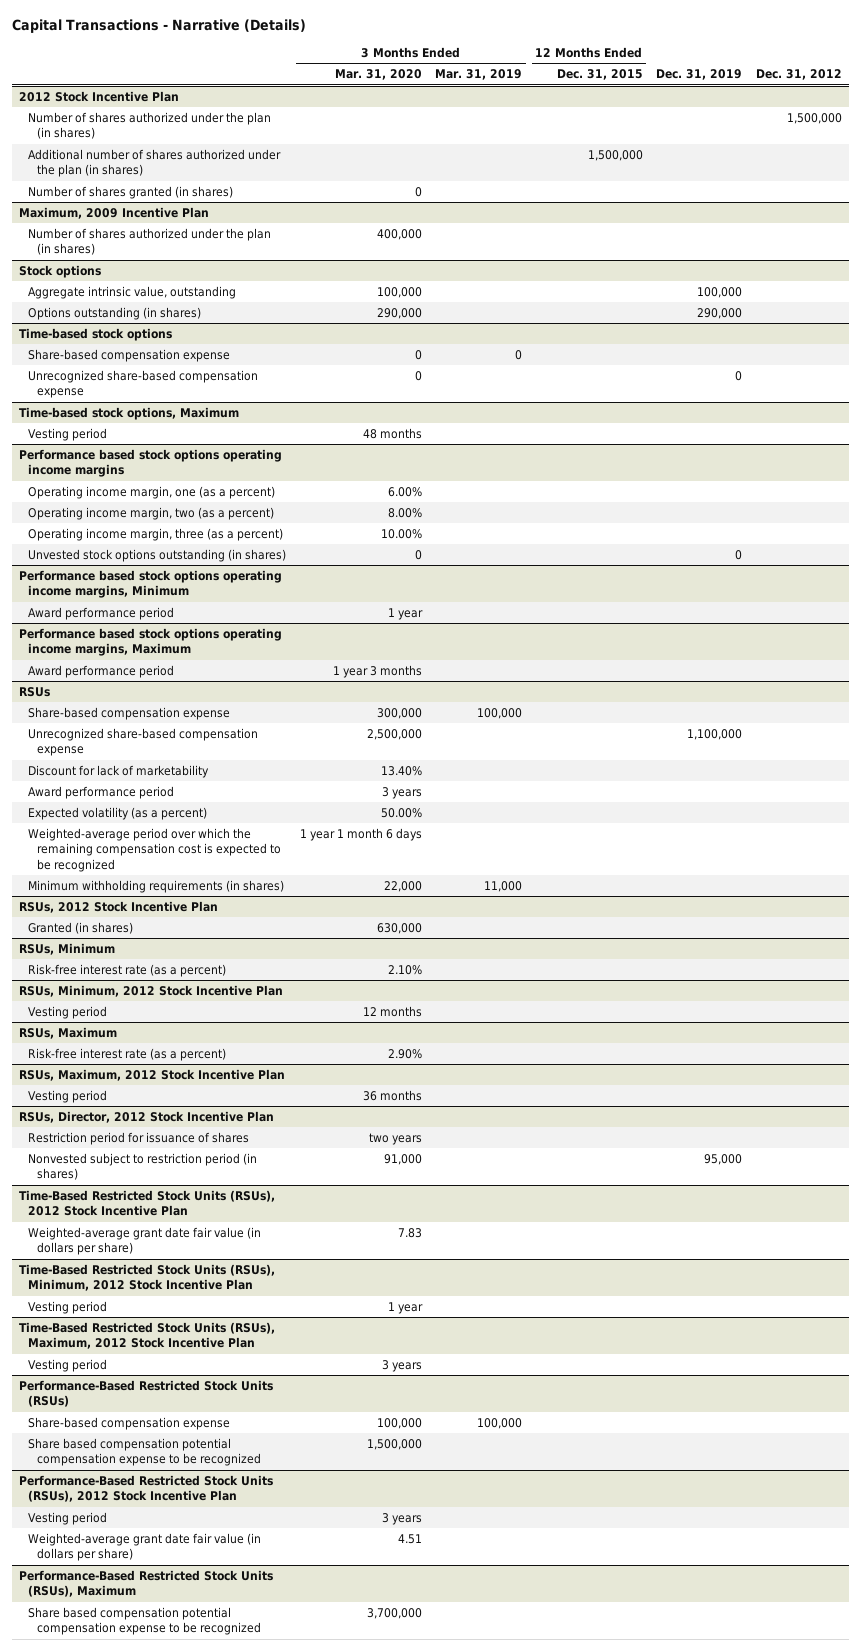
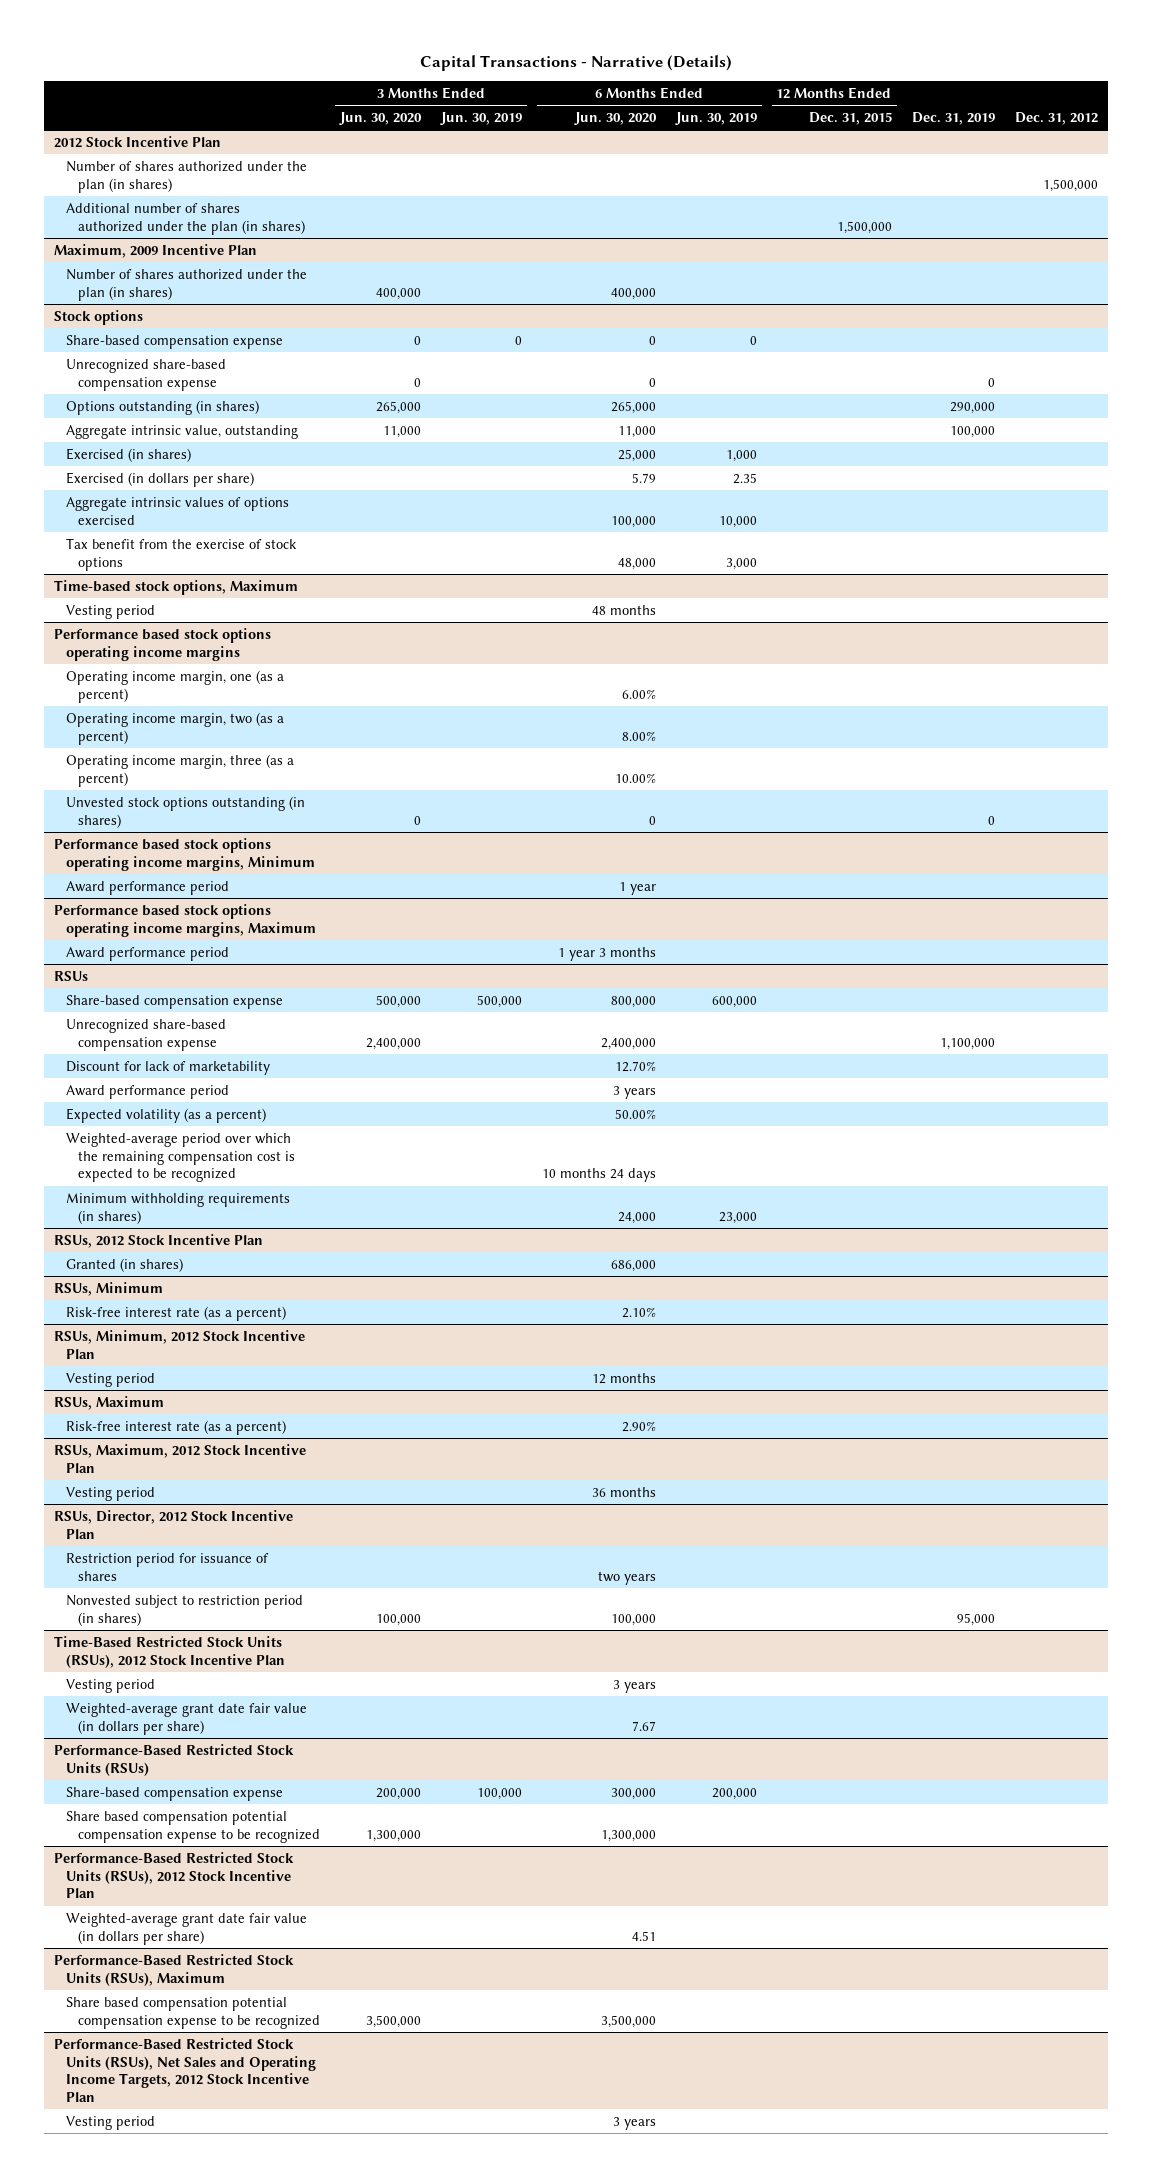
- | 3 Months Ended Mar. 31, 2020 | 3 Months Ended Mar. 31, 2019 | 12 Months Ended Dec. 31, 2015 | Dec. 31, 2019 | Dec. 31, 2012
+ | 3 Months Ended Jun. 30, 2020 | 3 Months Ended Jun. 30, 2019 | 6 Months Ended Jun. 30, 2020 | 6 Months Ended Jun. 30, 2019 | 12 Months Ended Dec. 31, 2015 | Dec. 31, 2019 | Dec. 31, 2012
@ 2012 Stock Incentive Plan
- Number of shares granted (in shares) | 0 | | | |
@ Stock options
+ Share-based compensation expense | 0 | 0 | 0 | 0 | | |
+ Unrecognized share-based compensation expense | 0 | | 0 | | | 0 |
- Time-based stock options
- Share-based compensation expense | 0 | 0 | | |
- Unrecognized share-based compensation expense | 0 | | | 0 |
@ Stock options
moved down: Aggregate intrinsic value, outstanding | 11,000 | | 11,000 | | | 100,000 |
+ Exercised (in shares) | | | 25,000 | 1,000 | | |
+ Exercised (in dollars per share) | | | 5.79 | 2.35 | | |
+ Aggregate intrinsic values of options exercised | | | 100,000 | 10,000 | | |
+ Tax benefit from the exercise of stock options | | | 48,000 | 3,000 | | |
@ Time-Based Restricted Stock Units (RSUs), 2012 Stock Incentive Plan
+ Vesting period | | | 3 years | | | |
- Time-Based Restricted Stock Units (RSUs), Minimum, 2012 Stock Incentive Plan
- Vesting period | 1 year | | | |
- Time-Based Restricted Stock Units (RSUs), Maximum, 2012 Stock Incentive Plan
- Vesting period | 3 years | | | |
@ Performance-Based Restricted Stock Units (RSUs), 2012 Stock Incentive Plan
- Vesting period | 3 years | | | |
+ Performance-Based Restricted Stock Units (RSUs), Net Sales and Operating Income Targets, 2012 Stock Incentive Plan
+ Vesting period | | | 3 years | | | |

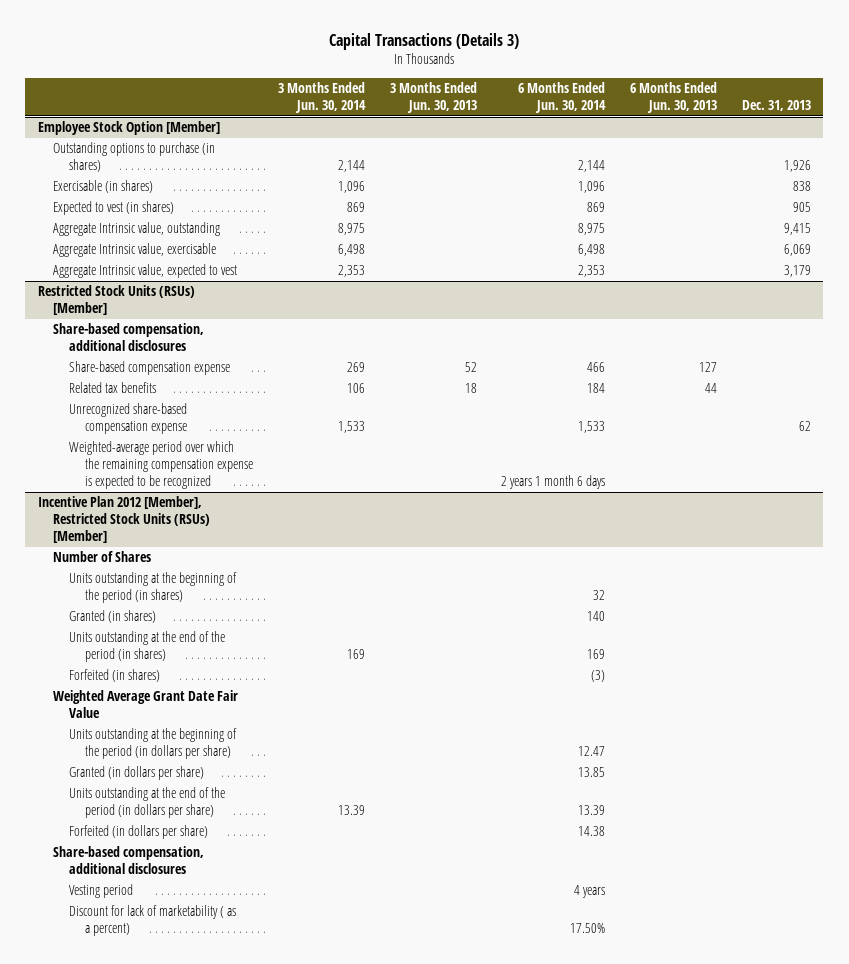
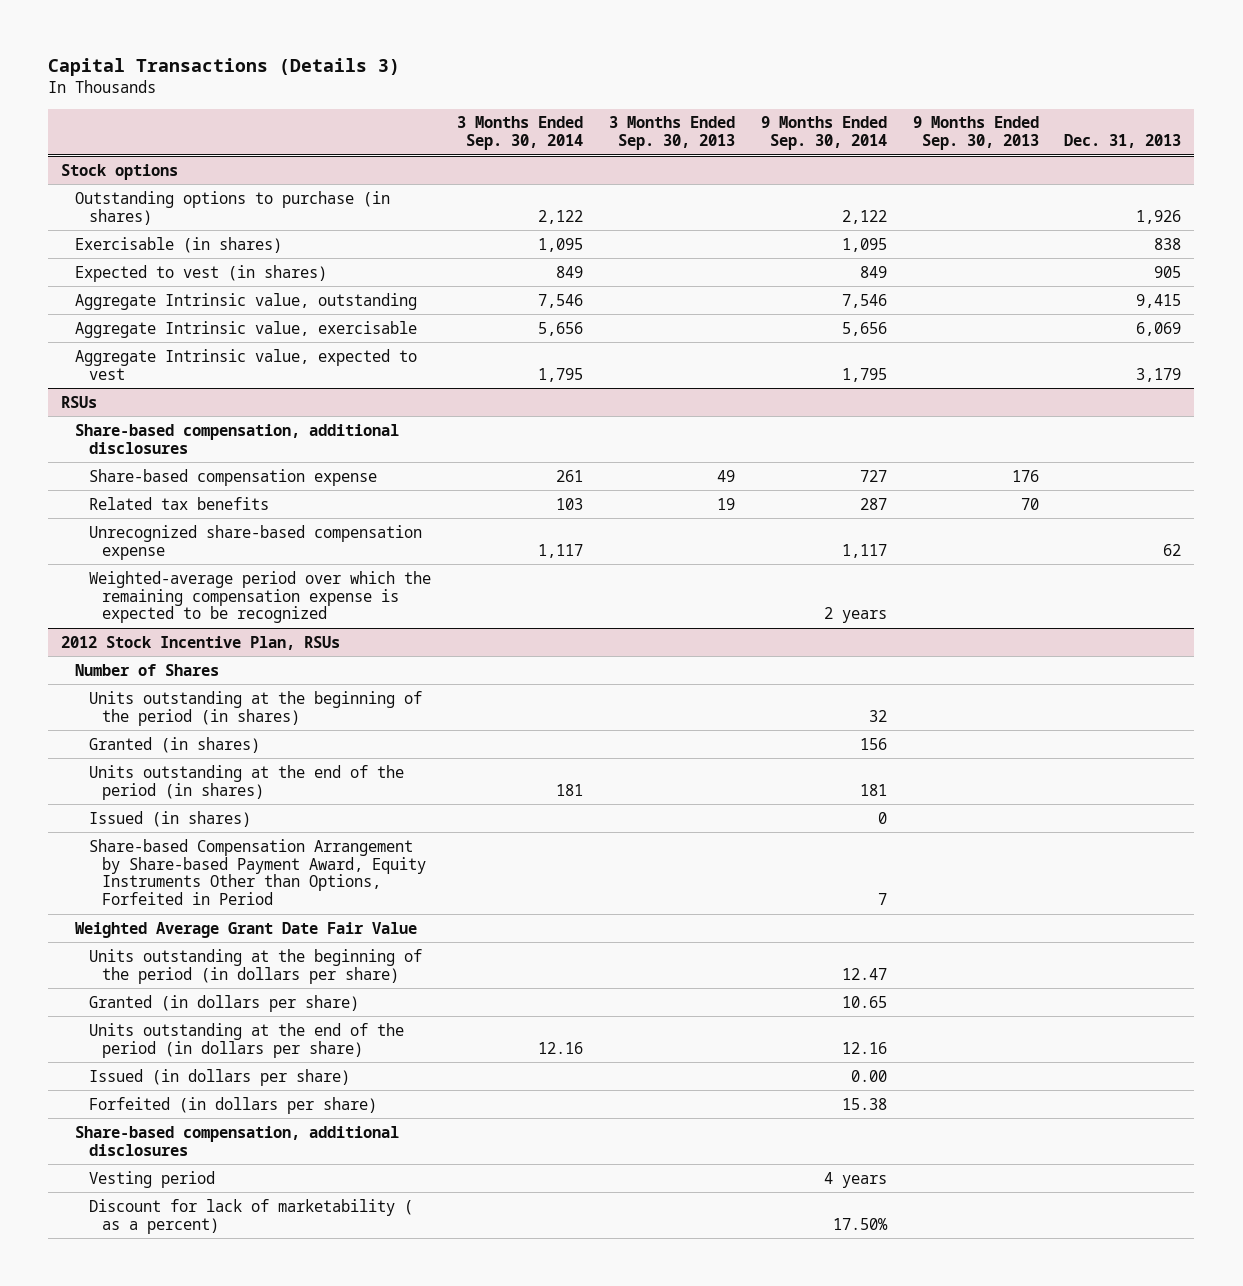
- | 3 Months Ended Jun. 30, 2014 | 3 Months Ended Jun. 30, 2013 | 6 Months Ended Jun. 30, 2014 | 6 Months Ended Jun. 30, 2013 | Dec. 31, 2013
+ | 3 Months Ended Sep. 30, 2014 | 3 Months Ended Sep. 30, 2013 | 9 Months Ended Sep. 30, 2014 | 9 Months Ended Sep. 30, 2013 | Dec. 31, 2013
- Employee Stock Option [Member]
+ Stock options
- Restricted Stock Units (RSUs) [Member]
+ RSUs
- Incentive Plan 2012 [Member], Restricted Stock Units (RSUs) [Member]
+ 2012 Stock Incentive Plan, RSUs
- Forfeited (in shares) | | | (3) | |
+ Issued (in shares) | | | 0 | |
+ Share-based Compensation Arrangement by Share-based Payment Award, Equity Instruments Other than Options, Forfeited in Period | | | 7 | |
+ Issued (in dollars per share) | | | 0.00 | |

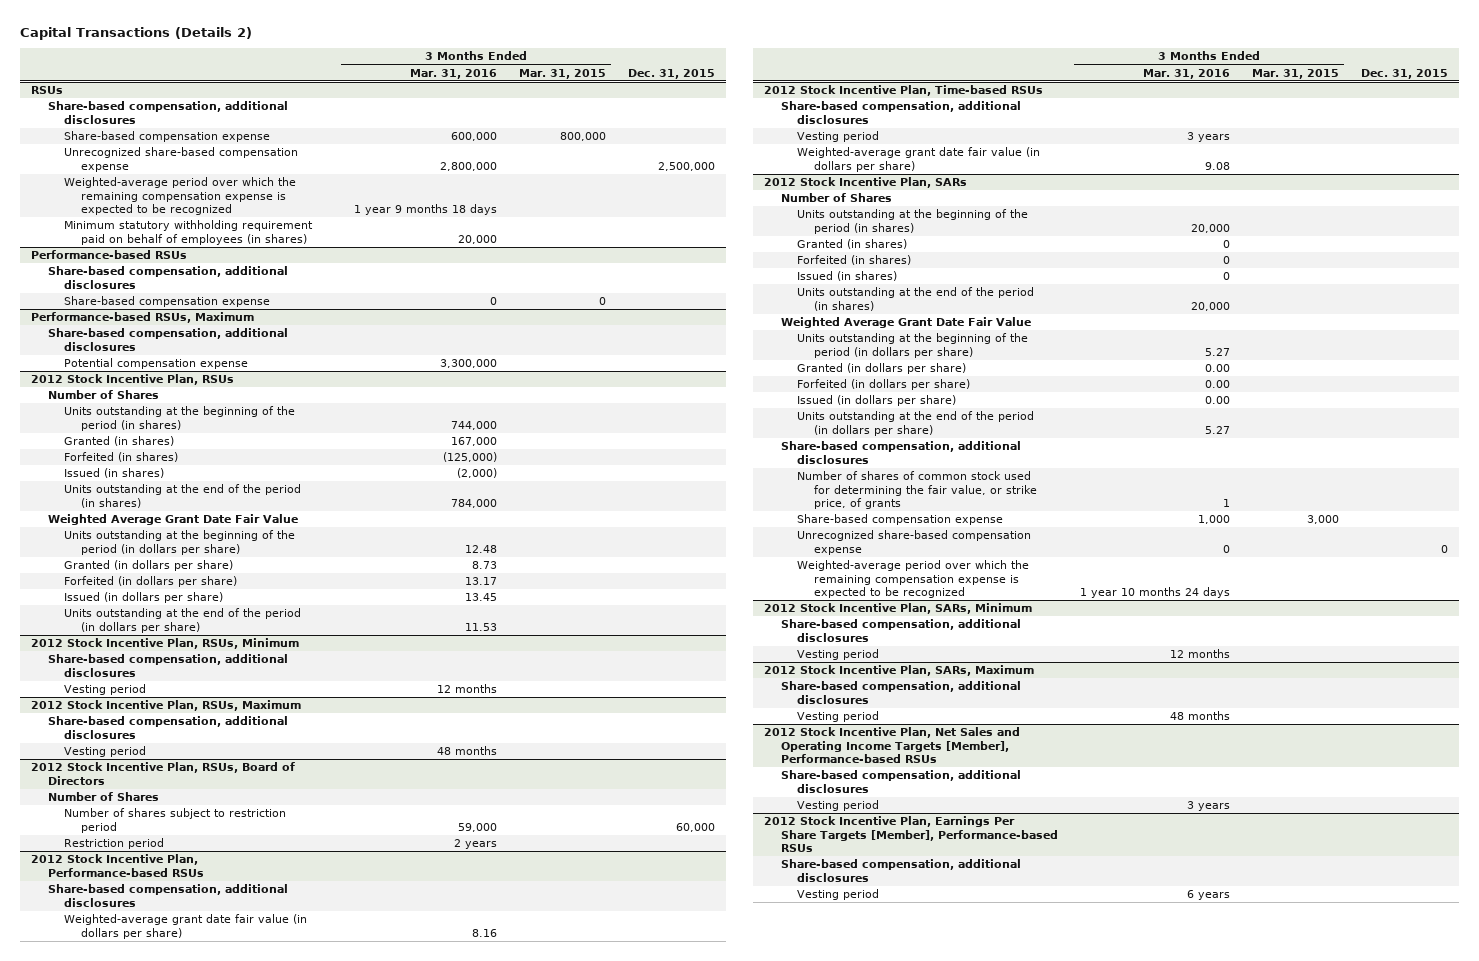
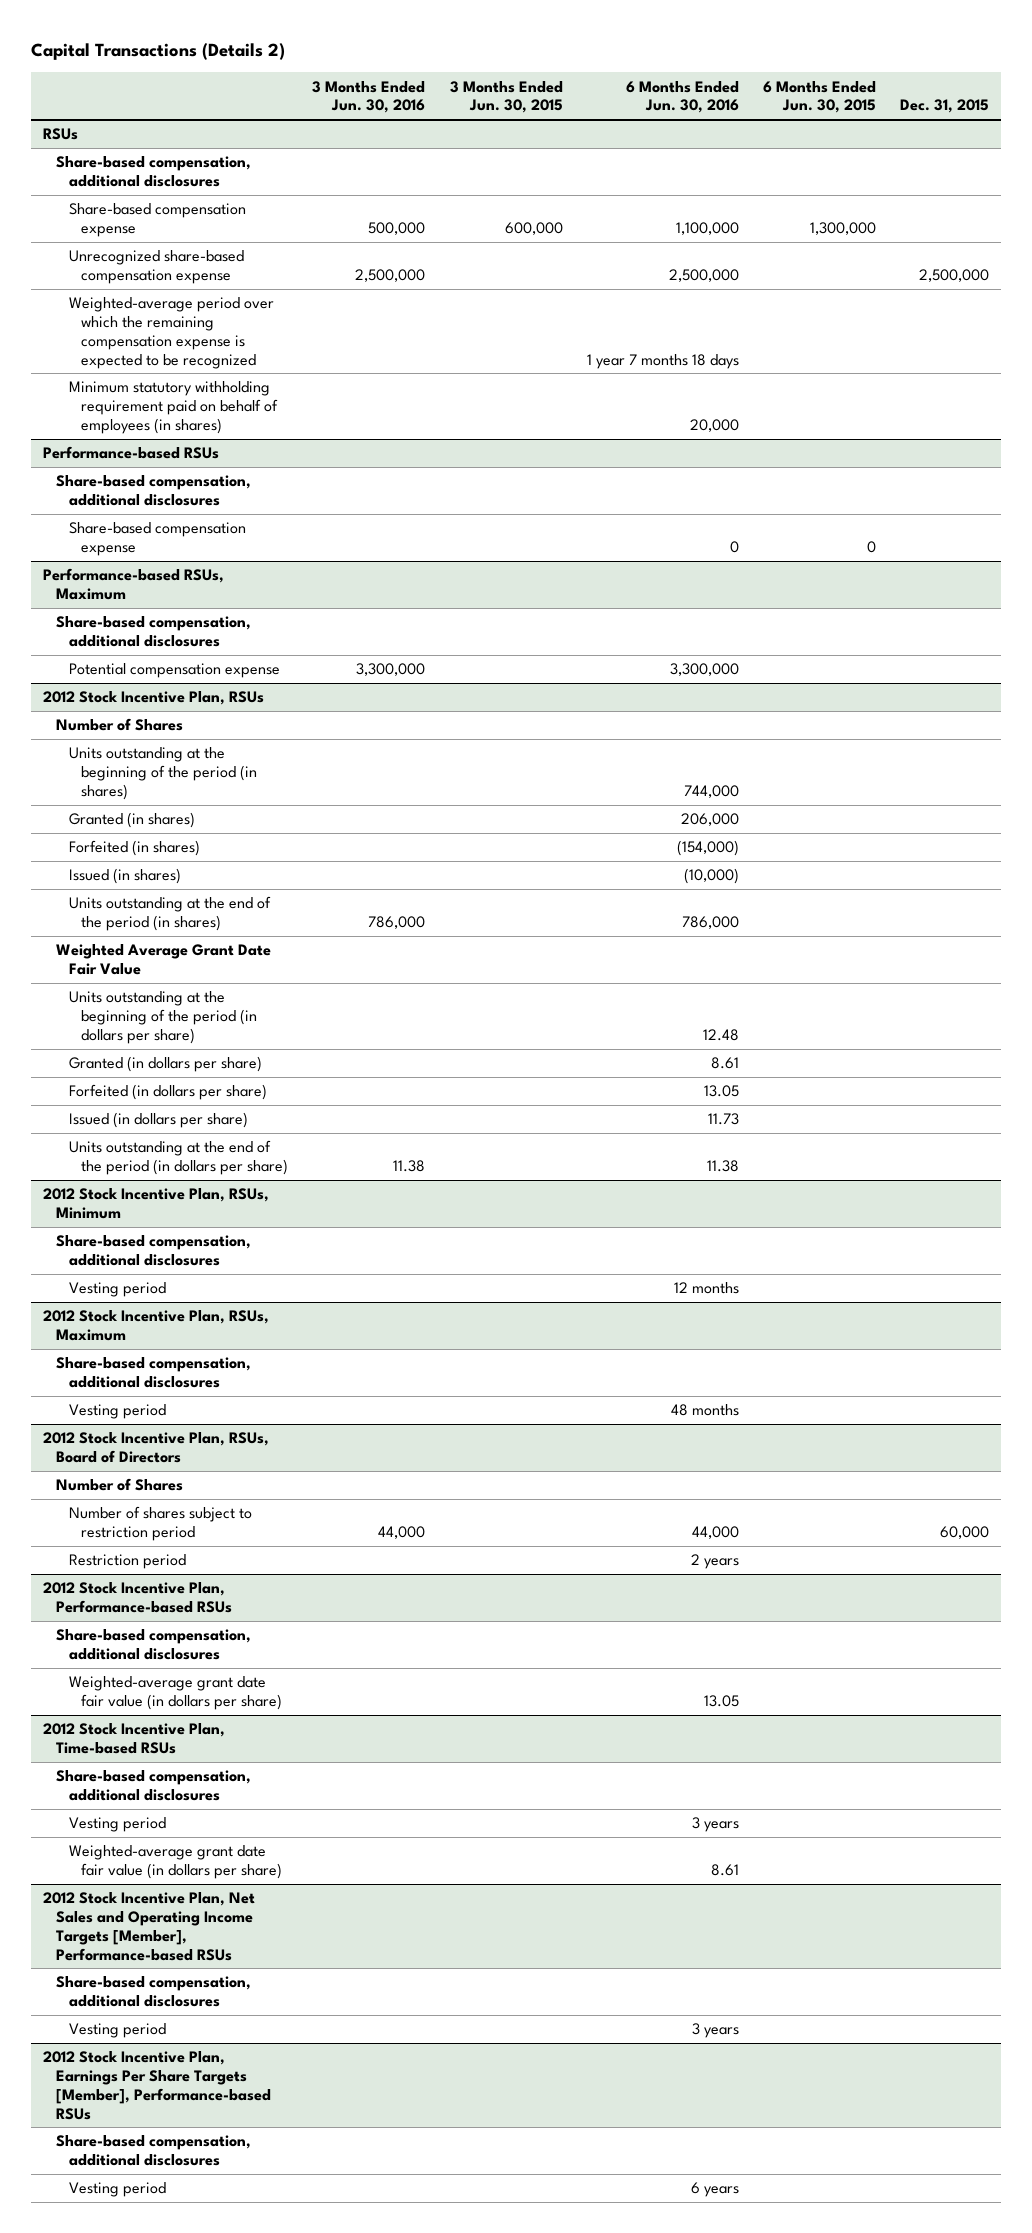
- | 3 Months Ended Mar. 31, 2016 | 3 Months Ended Mar. 31, 2015 | Dec. 31, 2015
+ | 3 Months Ended Jun. 30, 2016 | 3 Months Ended Jun. 30, 2015 | 6 Months Ended Jun. 30, 2016 | 6 Months Ended Jun. 30, 2015 | Dec. 31, 2015
- 2012 Stock Incentive Plan, SARs
- Number of Shares
- Units outstanding at the beginning of the period (in shares) | 20,000 | |
- Granted (in shares) | 0 | |
- Forfeited (in shares) | 0 | |
- Issued (in shares) | 0 | |
- Units outstanding at the end of the period (in shares) | 20,000 | |
- Weighted Average Grant Date Fair Value
- Units outstanding at the beginning of the period (in dollars per share) | 5.27 | |
- Granted (in dollars per share) | 0.00 | |
- Forfeited (in dollars per share) | 0.00 | |
- Issued (in dollars per share) | 0.00 | |
- Units outstanding at the end of the period (in dollars per share) | 5.27 | |
- Share-based compensation, additional disclosures
- Number of shares of common stock used for determining the fair value, or strike price, of grants | 1 | |
- Share-based compensation expense | 1,000 | 3,000 |
- Unrecognized share-based compensation expense | 0 | | 0
- Weighted-average period over which the remaining compensation expense is expected to be recognized | 1 year 10 months 24 days | |
- 2012 Stock Incentive Plan, SARs, Minimum
- Share-based compensation, additional disclosures
- Vesting period | 12 months | |
- 2012 Stock Incentive Plan, SARs, Maximum
- Share-based compensation, additional disclosures
- Vesting period | 48 months | |

